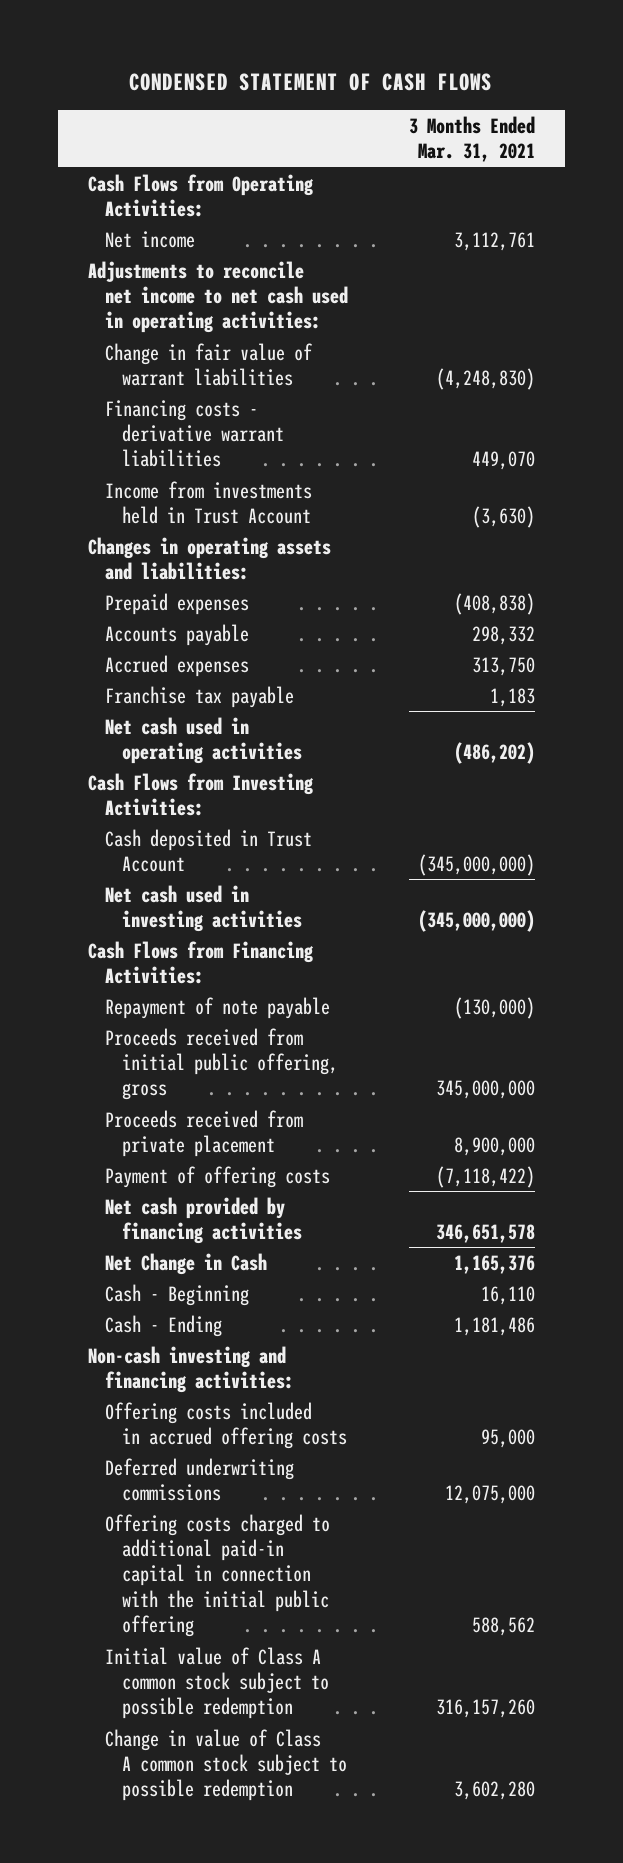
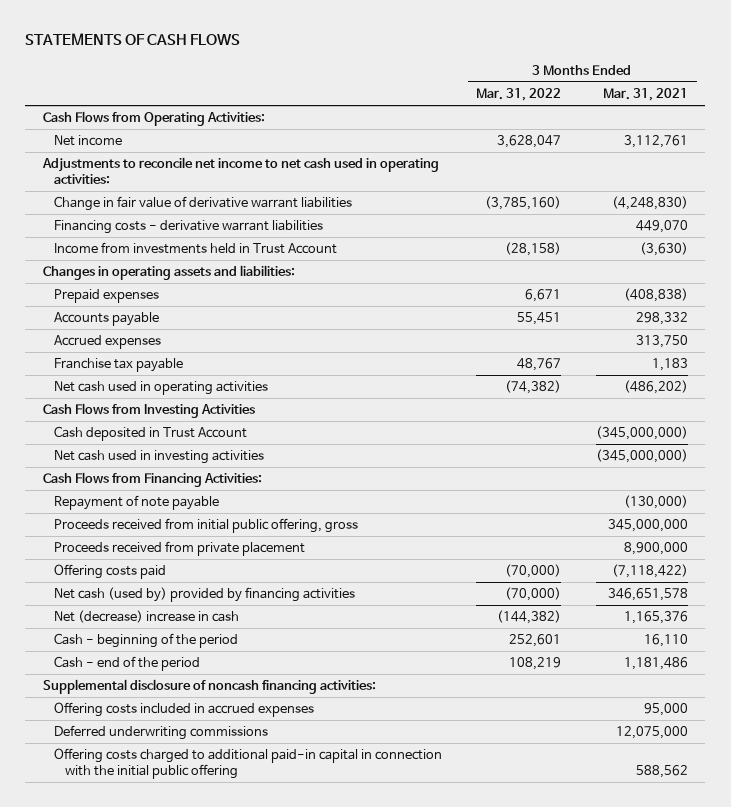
- CONDENSED STATEMENT OF CASH FLOWS
+ STATEMENTS OF CASH FLOWS
- | 3 Months Ended Mar. 31, 2021
+ | 3 Months Ended Mar. 31, 2022 | 3 Months Ended Mar. 31, 2021
- Change in fair value of warrant liabilities | (4,248,830)
+ Change in fair value of derivative warrant liabilities | (3,785,160) | (4,248,830)
- Cash Flows from Investing Activities:
+ Cash Flows from Investing Activities
- Payment of offering costs | (7,118,422)
- Net cash provided by financing activities | 346,651,578
- Net Change in Cash | 1,165,376
- Cash - Beginning | 16,110
- Cash - Ending | 1,181,486
- Non-cash investing and financing activities:
- Offering costs included in accrued offering costs | 95,000
+ Offering costs paid | (70,000) | (7,118,422)
+ Net cash (used by) provided by financing activities | (70,000) | 346,651,578
+ Net (decrease) increase in cash | (144,382) | 1,165,376
+ Cash - beginning of the period | 252,601 | 16,110
+ Cash - end of the period | 108,219 | 1,181,486
+ Supplemental disclosure of noncash financing activities:
+ Offering costs included in accrued expenses | | 95,000
- Initial value of Class A common stock subject to possible redemption | 316,157,260
- Change in value of Class A common stock subject to possible redemption | 3,602,280

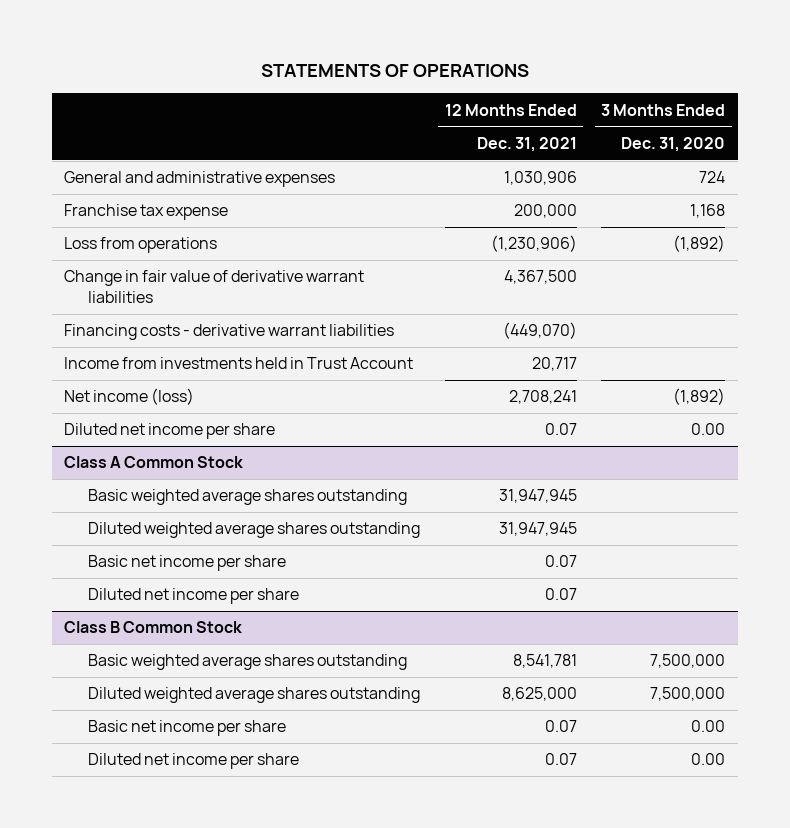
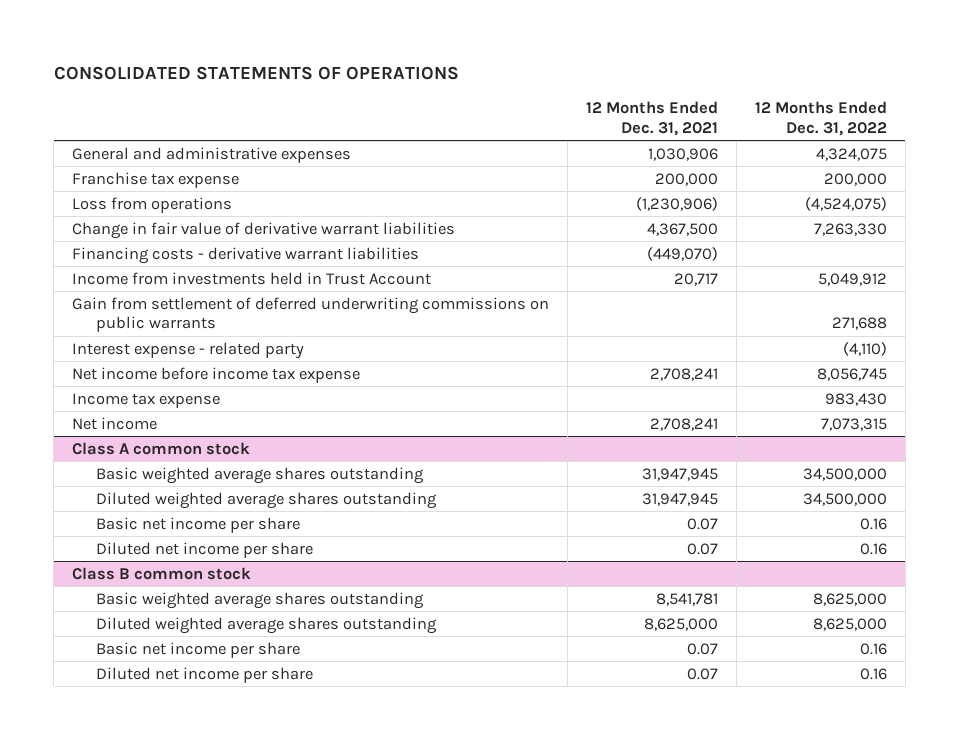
- STATEMENTS OF OPERATIONS
+ CONSOLIDATED STATEMENTS OF OPERATIONS
- | 12 Months Ended Dec. 31, 2021 | 3 Months Ended Dec. 31, 2020
+ | 12 Months Ended Dec. 31, 2021 | 12 Months Ended Dec. 31, 2022
- Net income (loss) | 2,708,241 | (1,892)
- Diluted net income per share | 0.07 | 0.00
- Class A Common Stock
+ Gain from settlement of deferred underwriting commissions on public warrants | | 271,688
+ Interest expense - related party | | (4,110)
+ Net income before income tax expense | 2,708,241 | 8,056,745
+ Income tax expense | | 983,430
+ Net income | 2,708,241 | 7,073,315
+ Class A common stock
- Class B Common Stock
+ Class B common stock

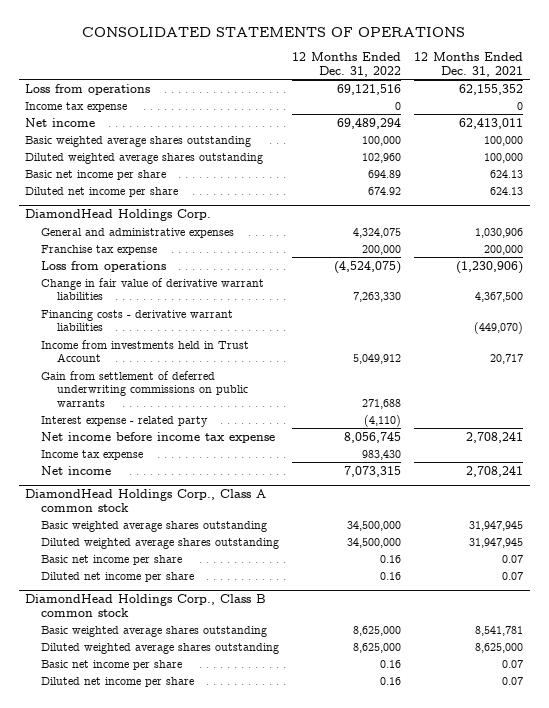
- | 12 Months Ended Dec. 31, 2021 | 12 Months Ended Dec. 31, 2022
+ | 12 Months Ended Dec. 31, 2022 | 12 Months Ended Dec. 31, 2021
+ Loss from operations | 69,121,516 | 62,155,352
+ Income tax expense | 0 | 0
+ Net income | 69,489,294 | 62,413,011
+ Basic weighted average shares outstanding | 100,000 | 100,000
+ Diluted weighted average shares outstanding | 102,960 | 100,000
+ Basic net income per share | 694.89 | 624.13
+ Diluted net income per share | 674.92 | 624.13
+ DiamondHead Holdings Corp.
- Class A common stock
+ DiamondHead Holdings Corp., Class A common stock
- Class B common stock
+ DiamondHead Holdings Corp., Class B common stock

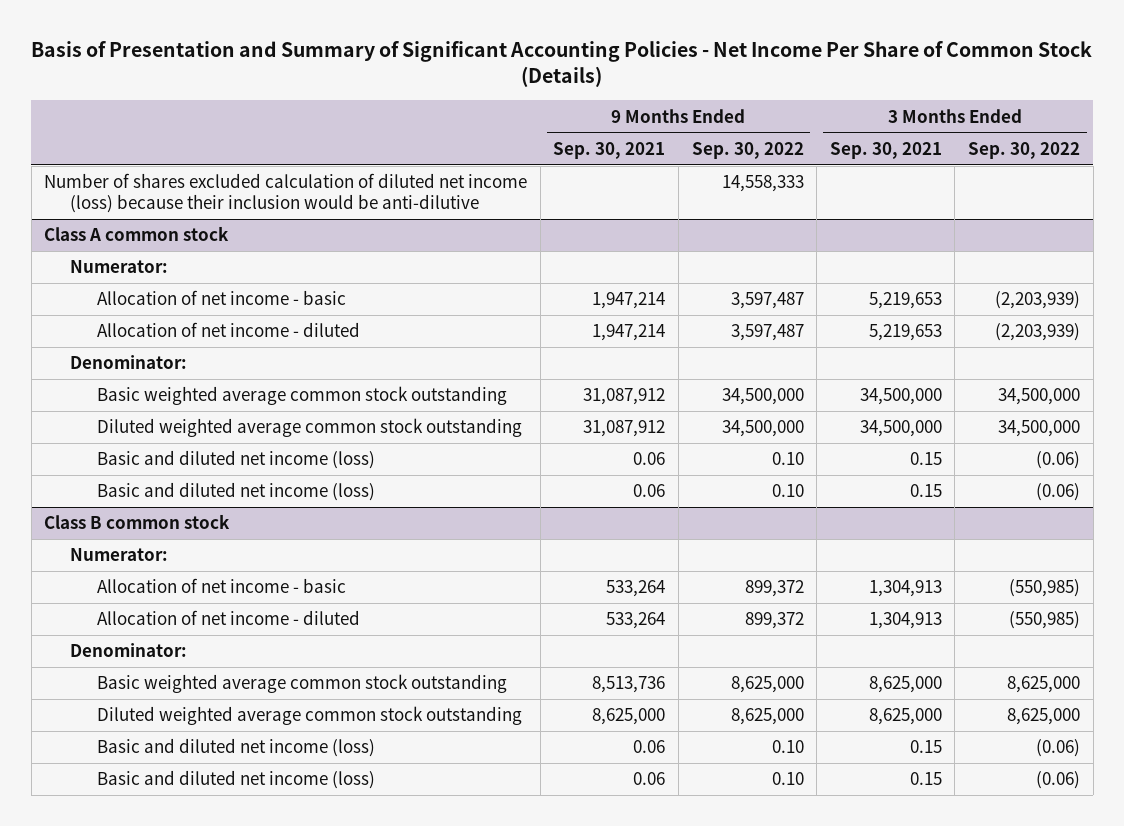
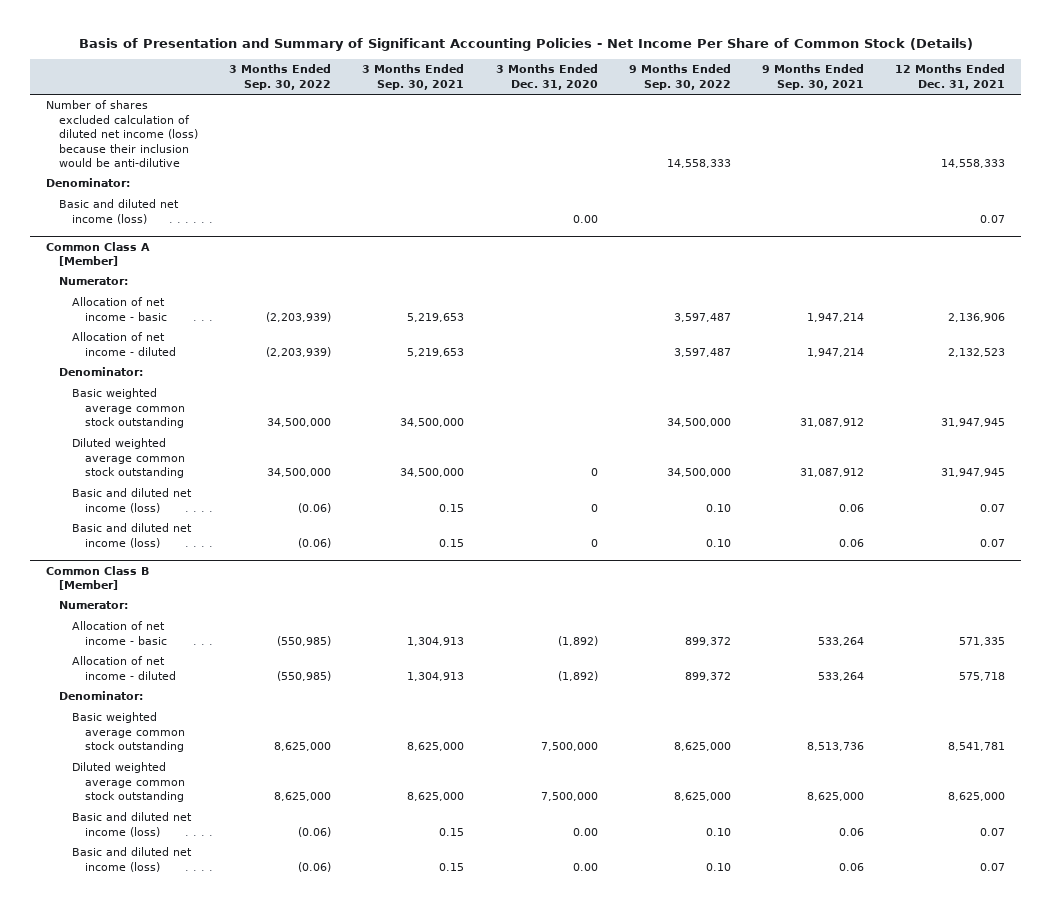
- | 9 Months Ended Sep. 30, 2021 | 9 Months Ended Sep. 30, 2022 | 3 Months Ended Sep. 30, 2021 | 3 Months Ended Sep. 30, 2022
+ | 3 Months Ended Sep. 30, 2022 | 3 Months Ended Sep. 30, 2021 | 3 Months Ended Dec. 31, 2020 | 9 Months Ended Sep. 30, 2022 | 9 Months Ended Sep. 30, 2021 | 12 Months Ended Dec. 31, 2021
- Class A common stock
+ Denominator:
+ Basic and diluted net income (loss) | | | 0.00 | | | 0.07
+ Common Class A [Member]
- Class B common stock
+ Common Class B [Member]

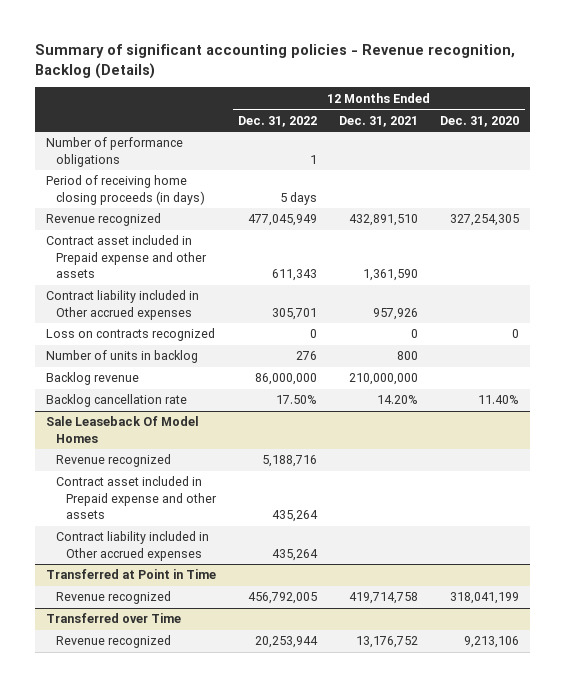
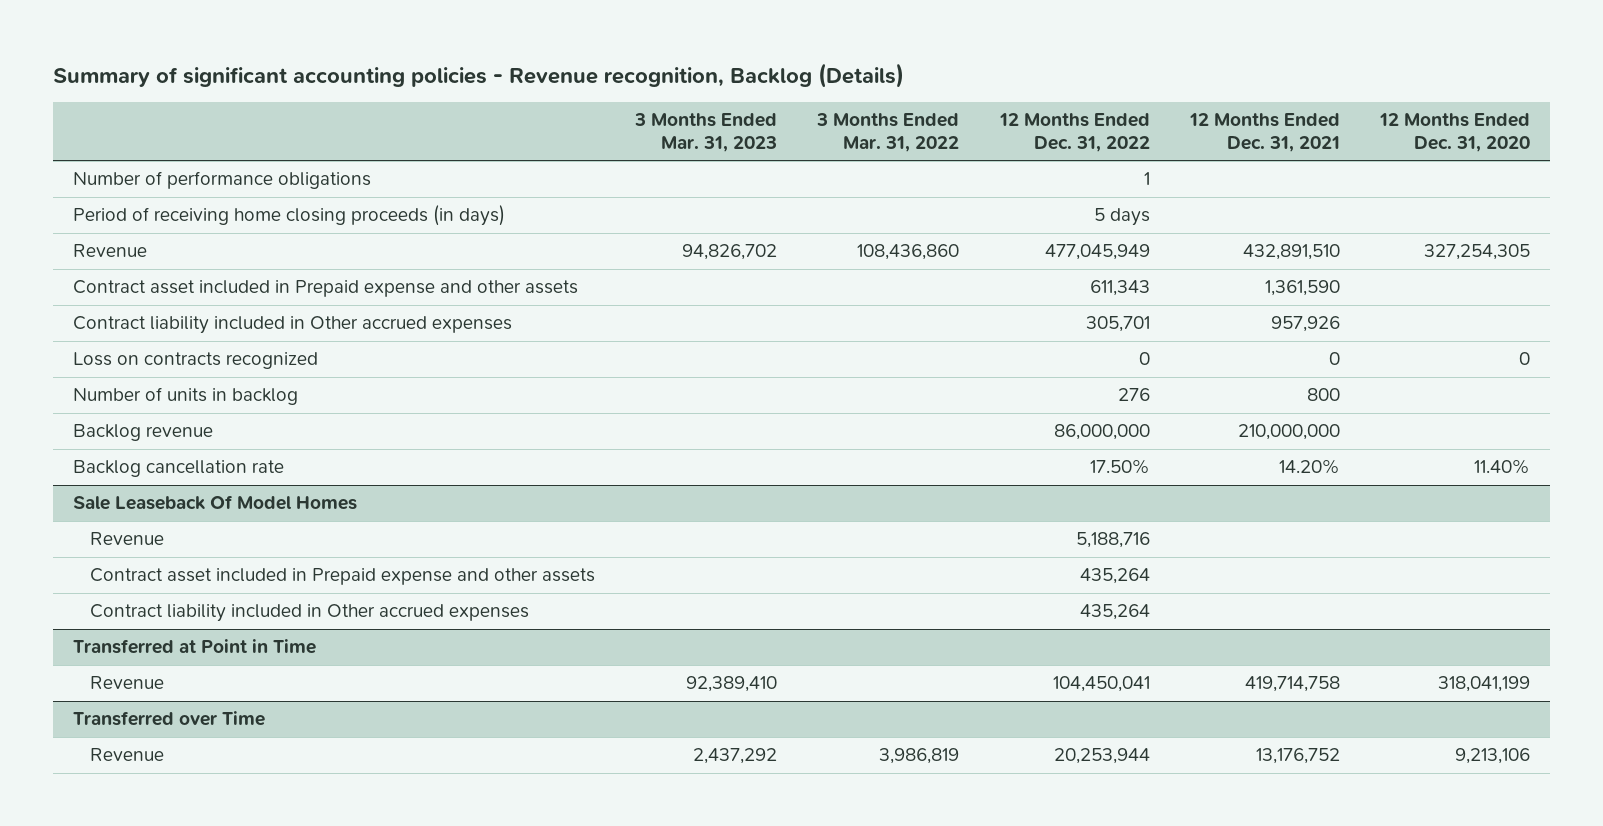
- | 12 Months Ended Dec. 31, 2022 | 12 Months Ended Dec. 31, 2021 | 12 Months Ended Dec. 31, 2020
+ | 3 Months Ended Mar. 31, 2023 | 3 Months Ended Mar. 31, 2022 | 12 Months Ended Dec. 31, 2022 | 12 Months Ended Dec. 31, 2021 | 12 Months Ended Dec. 31, 2020
- Revenue recognized | 477,045,949 | 432,891,510 | 327,254,305
+ Revenue | 94,826,702 | 108,436,860 | 477,045,949 | 432,891,510 | 327,254,305
@ Sale Leaseback Of Model Homes
- Revenue recognized | 5,188,716 | |
+ Revenue | | | 5,188,716 | |
@ Transferred at Point in Time
- Revenue recognized | 456,792,005 | 419,714,758 | 318,041,199
+ Revenue | 92,389,410 | | 104,450,041 | 419,714,758 | 318,041,199
@ Transferred over Time
- Revenue recognized | 20,253,944 | 13,176,752 | 9,213,106
+ Revenue | 2,437,292 | 3,986,819 | 20,253,944 | 13,176,752 | 9,213,106

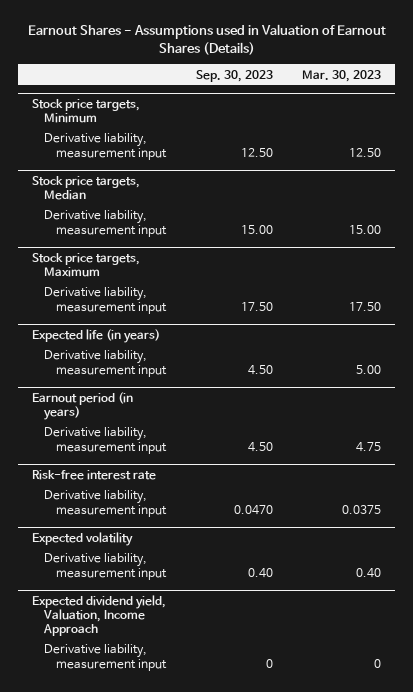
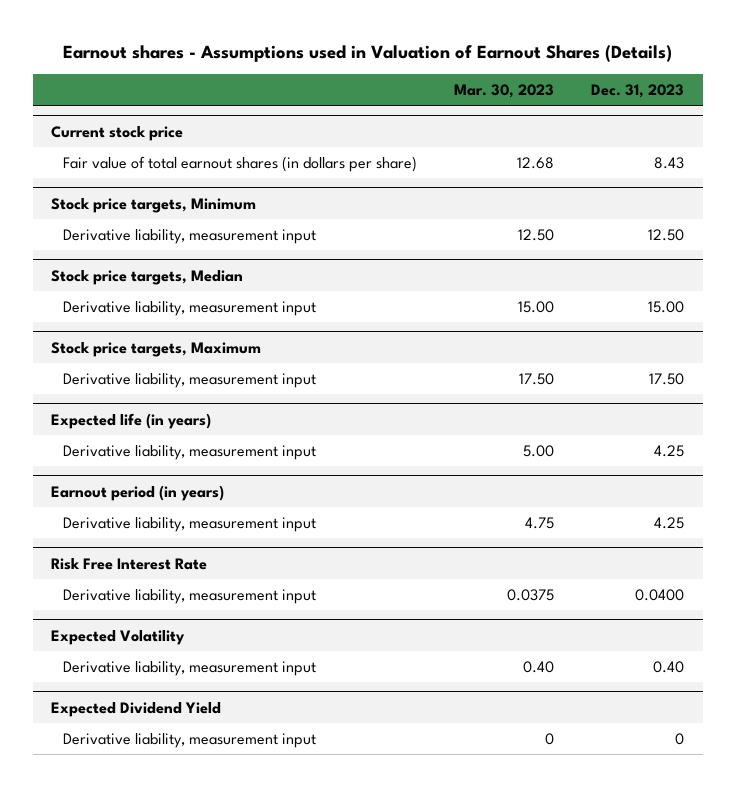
- Earnout Shares - Assumptions used in Valuation of Earnout Shares (Details)
+ Earnout shares - Assumptions used in Valuation of Earnout Shares (Details)
- | Sep. 30, 2023 | Mar. 30, 2023
+ | Mar. 30, 2023 | Dec. 31, 2023
+ Current stock price
+ Fair value of total earnout shares (in dollars per share) | 12.68 | 8.43
- Risk-free interest rate
+ Risk Free Interest Rate
- Expected volatility
+ Expected Volatility
- Expected dividend yield, Valuation, Income Approach
+ Expected Dividend Yield

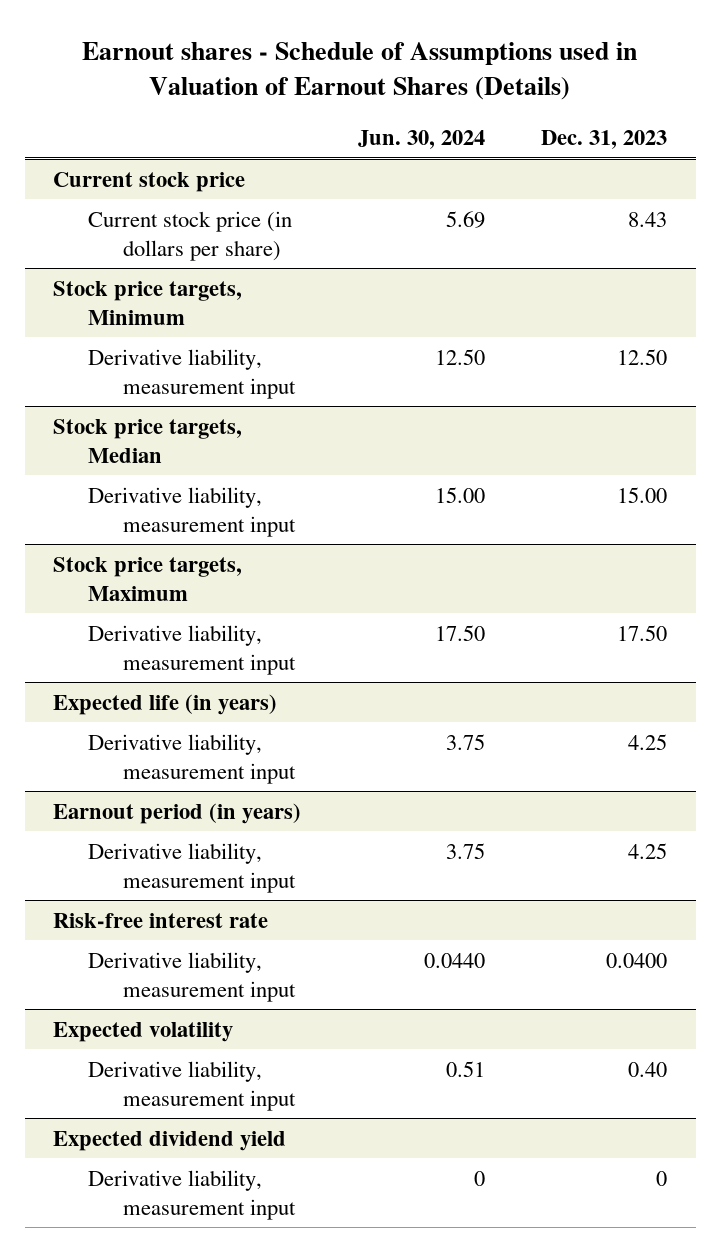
- Earnout shares - Assumptions used in Valuation of Earnout Shares (Details)
+ Earnout shares - Schedule of Assumptions used in Valuation of Earnout Shares (Details)
- | Mar. 30, 2023 | Dec. 31, 2023
+ | Jun. 30, 2024 | Dec. 31, 2023
@ Current stock price
- Fair value of total earnout shares (in dollars per share) | 12.68 | 8.43
+ Current stock price (in dollars per share) | 5.69 | 8.43
- Risk Free Interest Rate
+ Risk-free interest rate
- Expected Volatility
+ Expected volatility
- Expected Dividend Yield
+ Expected dividend yield

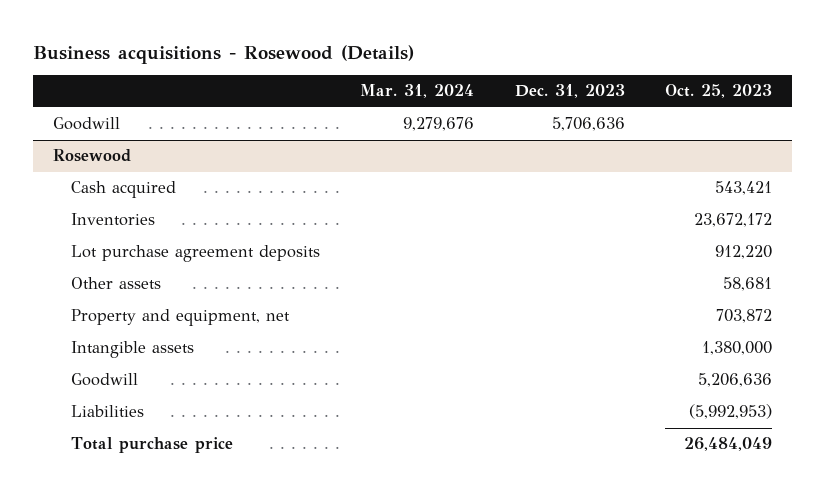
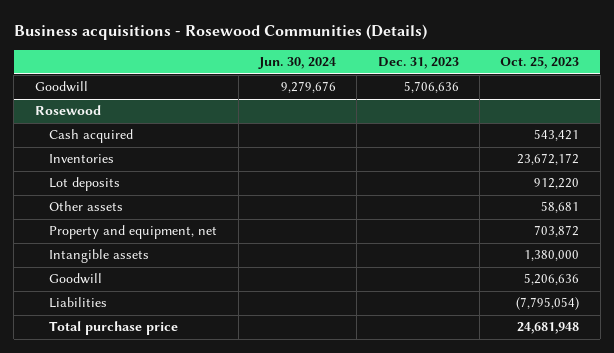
- Business acquisitions - Rosewood (Details)
+ Business acquisitions - Rosewood Communities (Details)
- | Mar. 31, 2024 | Dec. 31, 2023 | Oct. 25, 2023
+ | Jun. 30, 2024 | Dec. 31, 2023 | Oct. 25, 2023
@ Rosewood
- Lot purchase agreement deposits | | | 912,220
+ Lot deposits | | | 912,220
- Liabilities | | | (5,992,953)
- Total purchase price | | | 26,484,049
+ Liabilities | | | (7,795,054)
+ Total purchase price | | | 24,681,948

